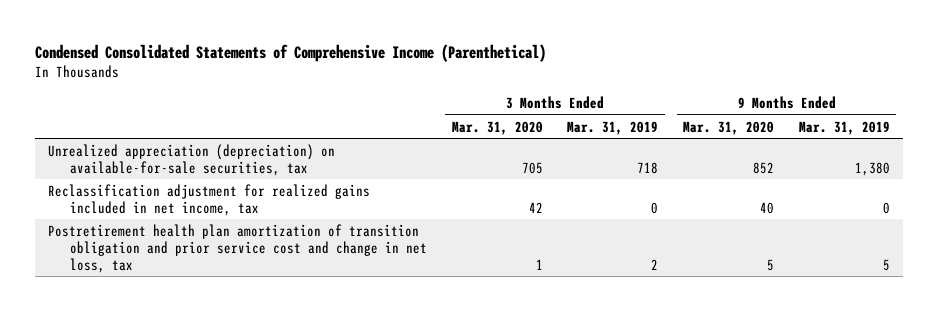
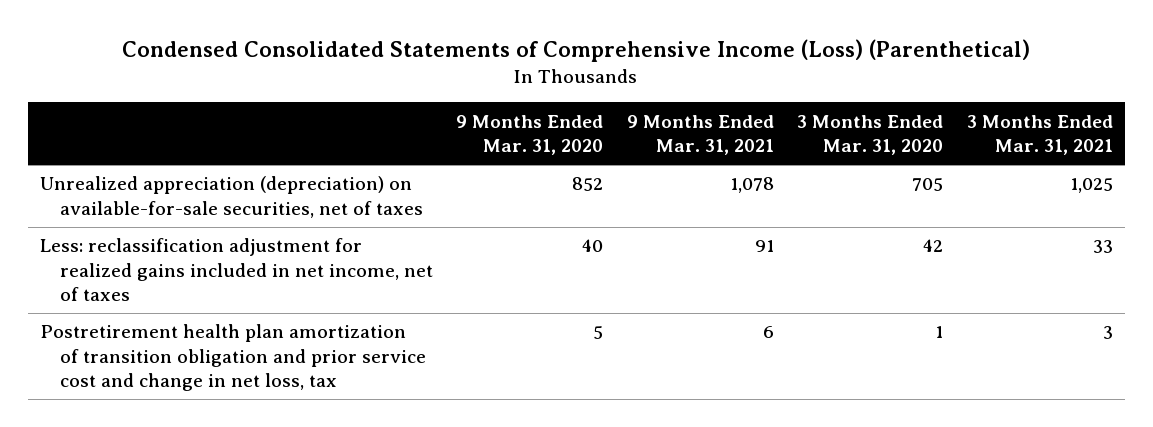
- Condensed Consolidated Statements of Comprehensive Income (Parenthetical)
+ Condensed Consolidated Statements of Comprehensive Income (Loss) (Parenthetical)
- | 3 Months Ended Mar. 31, 2020 | 3 Months Ended Mar. 31, 2019 | 9 Months Ended Mar. 31, 2020 | 9 Months Ended Mar. 31, 2019
+ | 9 Months Ended Mar. 31, 2020 | 9 Months Ended Mar. 31, 2021 | 3 Months Ended Mar. 31, 2020 | 3 Months Ended Mar. 31, 2021
- Unrealized appreciation (depreciation) on available-for-sale securities, tax | 705 | 718 | 852 | 1,380
- Reclassification adjustment for realized gains included in net income, tax | 42 | 0 | 40 | 0
+ Unrealized appreciation (depreciation) on available-for-sale securities, net of taxes | 852 | 1,078 | 705 | 1,025
+ Less: reclassification adjustment for realized gains included in net income, net of taxes | 40 | 91 | 42 | 33

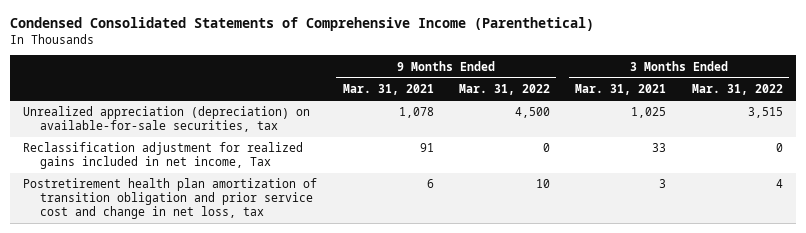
- Condensed Consolidated Statements of Comprehensive Income (Loss) (Parenthetical)
+ Condensed Consolidated Statements of Comprehensive Income (Parenthetical)
- | 9 Months Ended Mar. 31, 2020 | 9 Months Ended Mar. 31, 2021 | 3 Months Ended Mar. 31, 2020 | 3 Months Ended Mar. 31, 2021
+ | 9 Months Ended Mar. 31, 2021 | 9 Months Ended Mar. 31, 2022 | 3 Months Ended Mar. 31, 2021 | 3 Months Ended Mar. 31, 2022
- Unrealized appreciation (depreciation) on available-for-sale securities, net of taxes | 852 | 1,078 | 705 | 1,025
- Less: reclassification adjustment for realized gains included in net income, net of taxes | 40 | 91 | 42 | 33
+ Unrealized appreciation (depreciation) on available-for-sale securities, tax | 1,078 | 4,500 | 1,025 | 3,515
+ Reclassification adjustment for realized gains included in net income, Tax | 91 | 0 | 33 | 0

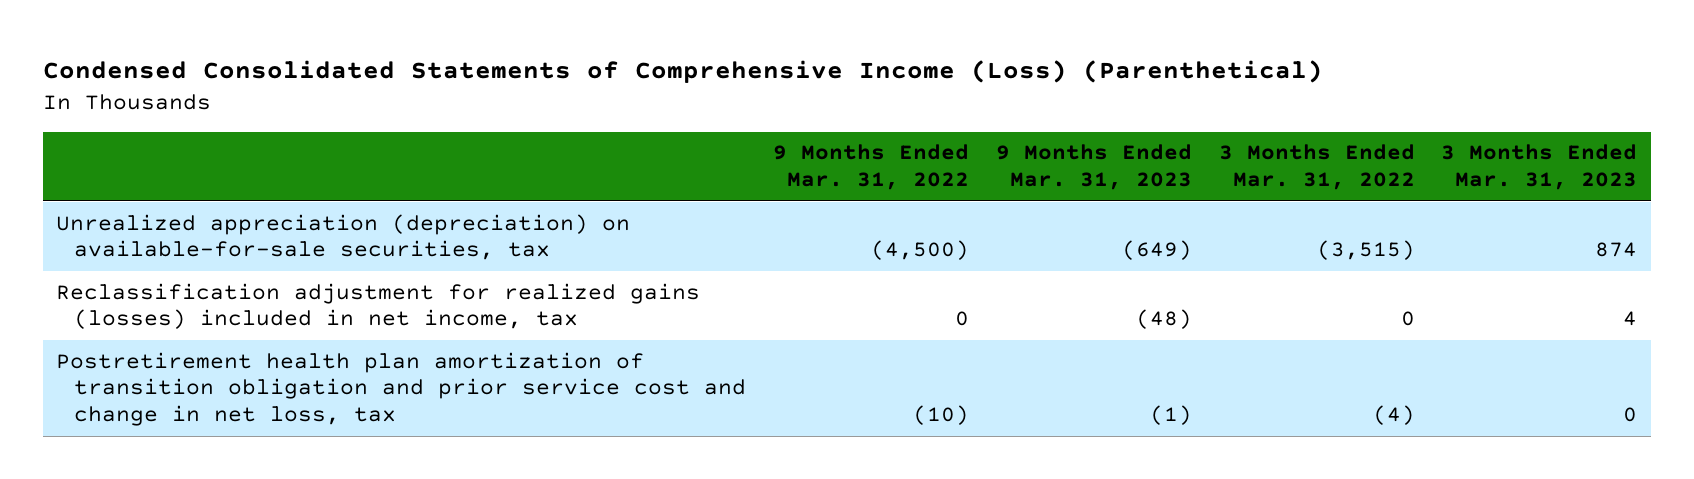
- Condensed Consolidated Statements of Comprehensive Income (Parenthetical)
+ Condensed Consolidated Statements of Comprehensive Income (Loss) (Parenthetical)
- | 9 Months Ended Mar. 31, 2021 | 9 Months Ended Mar. 31, 2022 | 3 Months Ended Mar. 31, 2021 | 3 Months Ended Mar. 31, 2022
+ | 9 Months Ended Mar. 31, 2022 | 9 Months Ended Mar. 31, 2023 | 3 Months Ended Mar. 31, 2022 | 3 Months Ended Mar. 31, 2023
- Unrealized appreciation (depreciation) on available-for-sale securities, tax | 1,078 | 4,500 | 1,025 | 3,515
- Reclassification adjustment for realized gains included in net income, Tax | 91 | 0 | 33 | 0
- Postretirement health plan amortization of transition obligation and prior service cost and change in net loss, tax | 6 | 10 | 3 | 4
+ Unrealized appreciation (depreciation) on available-for-sale securities, tax | (4,500) | (649) | (3,515) | 874
+ Reclassification adjustment for realized gains (losses) included in net income, tax | 0 | (48) | 0 | 4
+ Postretirement health plan amortization of transition obligation and prior service cost and change in net loss, tax | (10) | (1) | (4) | 0

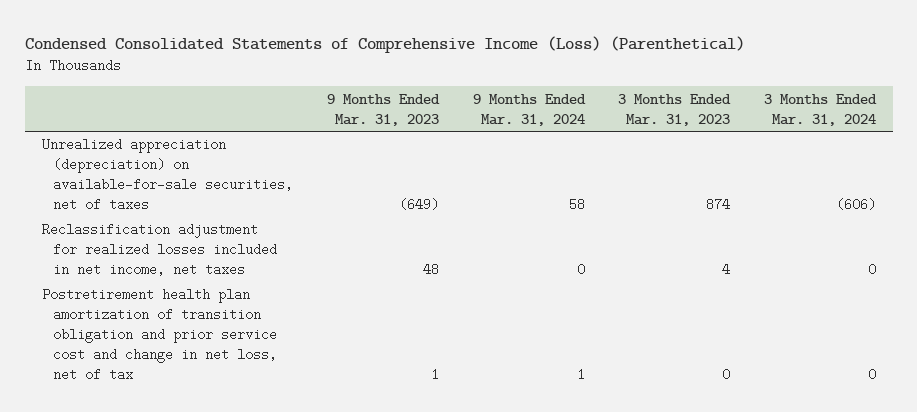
- | 9 Months Ended Mar. 31, 2022 | 9 Months Ended Mar. 31, 2023 | 3 Months Ended Mar. 31, 2022 | 3 Months Ended Mar. 31, 2023
+ | 9 Months Ended Mar. 31, 2023 | 9 Months Ended Mar. 31, 2024 | 3 Months Ended Mar. 31, 2023 | 3 Months Ended Mar. 31, 2024
- Unrealized appreciation (depreciation) on available-for-sale securities, tax | (4,500) | (649) | (3,515) | 874
- Reclassification adjustment for realized gains (losses) included in net income, tax | 0 | (48) | 0 | 4
- Postretirement health plan amortization of transition obligation and prior service cost and change in net loss, tax | (10) | (1) | (4) | 0
+ Unrealized appreciation (depreciation) on available-for-sale securities, net of taxes | (649) | 58 | 874 | (606)
+ Reclassification adjustment for realized losses included in net income, net taxes | 48 | 0 | 4 | 0
+ Postretirement health plan amortization of transition obligation and prior service cost and change in net loss, net of tax | 1 | 1 | 0 | 0

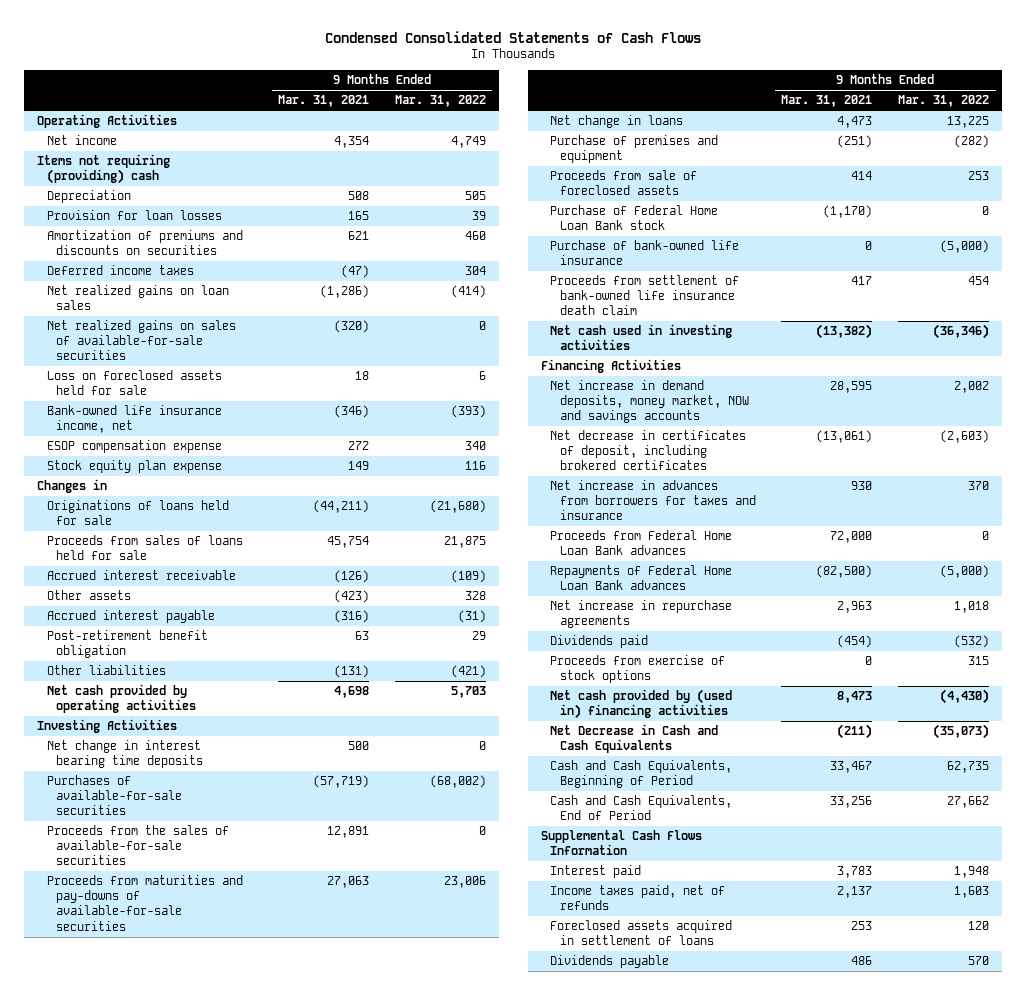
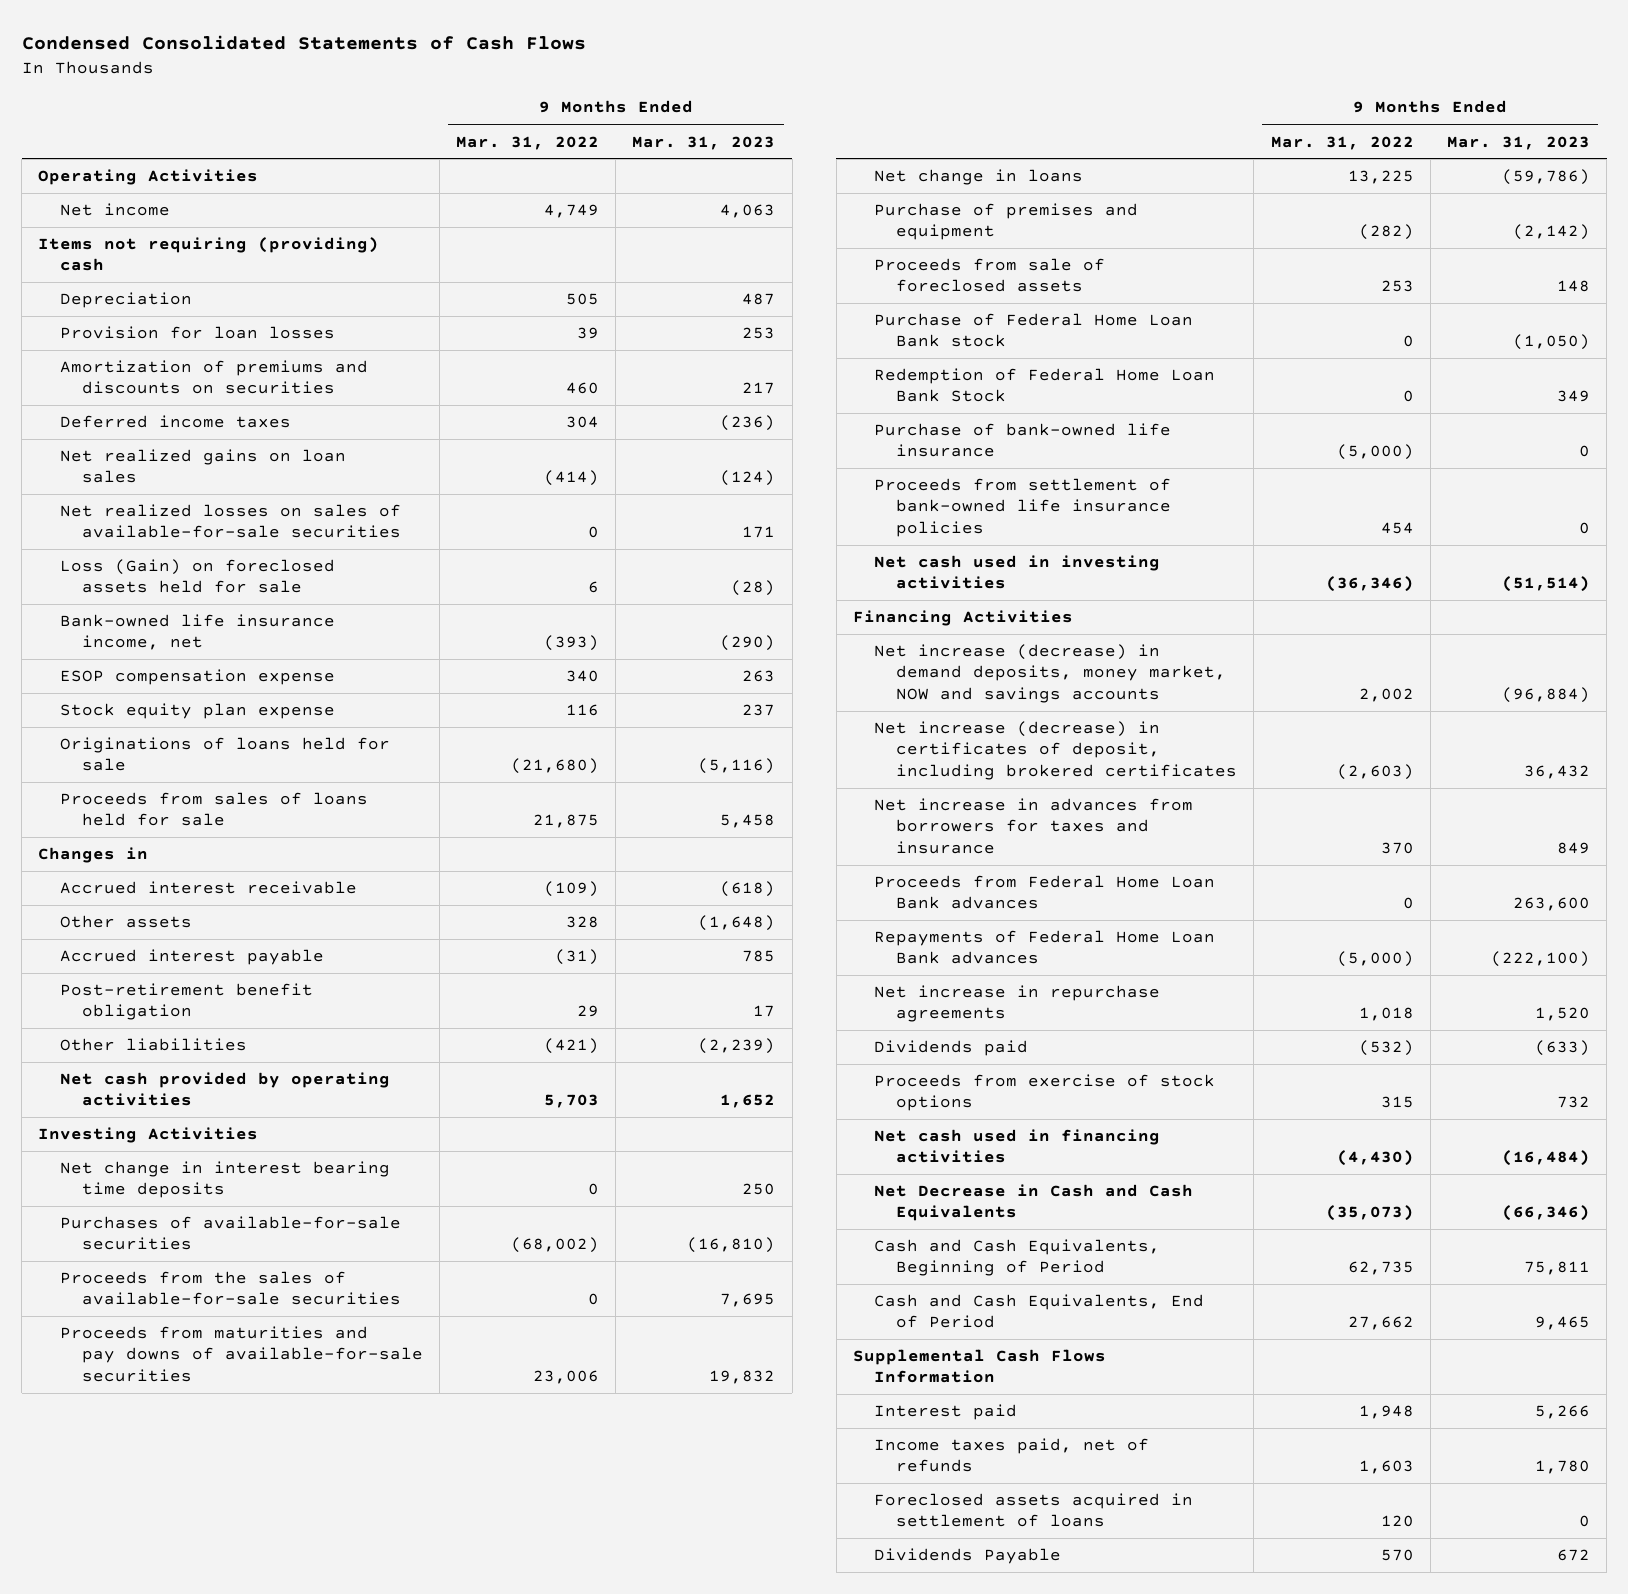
- | 9 Months Ended Mar. 31, 2021 | 9 Months Ended Mar. 31, 2022
+ | 9 Months Ended Mar. 31, 2022 | 9 Months Ended Mar. 31, 2023
- Net realized gains on sales of available-for-sale securities | (320) | 0
- Loss on foreclosed assets held for sale | 18 | 6
+ Net realized losses on sales of available-for-sale securities | 0 | 171
+ Loss (Gain) on foreclosed assets held for sale | 6 | (28)
moved down: Changes in
- Proceeds from maturities and pay-downs of available-for-sale securities | 27,063 | 23,006
+ Proceeds from maturities and pay downs of available-for-sale securities | 23,006 | 19,832
+ Redemption of Federal Home Loan Bank Stock | 0 | 349
- Proceeds from settlement of bank-owned life insurance death claim | 417 | 454
+ Proceeds from settlement of bank-owned life insurance policies | 454 | 0
- Net increase in demand deposits, money market, NOW and savings accounts | 28,595 | 2,002
- Net decrease in certificates of deposit, including brokered certificates | (13,061) | (2,603)
+ Net increase (decrease) in demand deposits, money market, NOW and savings accounts | 2,002 | (96,884)
+ Net increase (decrease) in certificates of deposit, including brokered certificates | (2,603) | 36,432
- Net cash provided by (used in) financing activities | 8,473 | (4,430)
+ Net cash used in financing activities | (4,430) | (16,484)
- Dividends payable | 486 | 570
+ Dividends Payable | 570 | 672

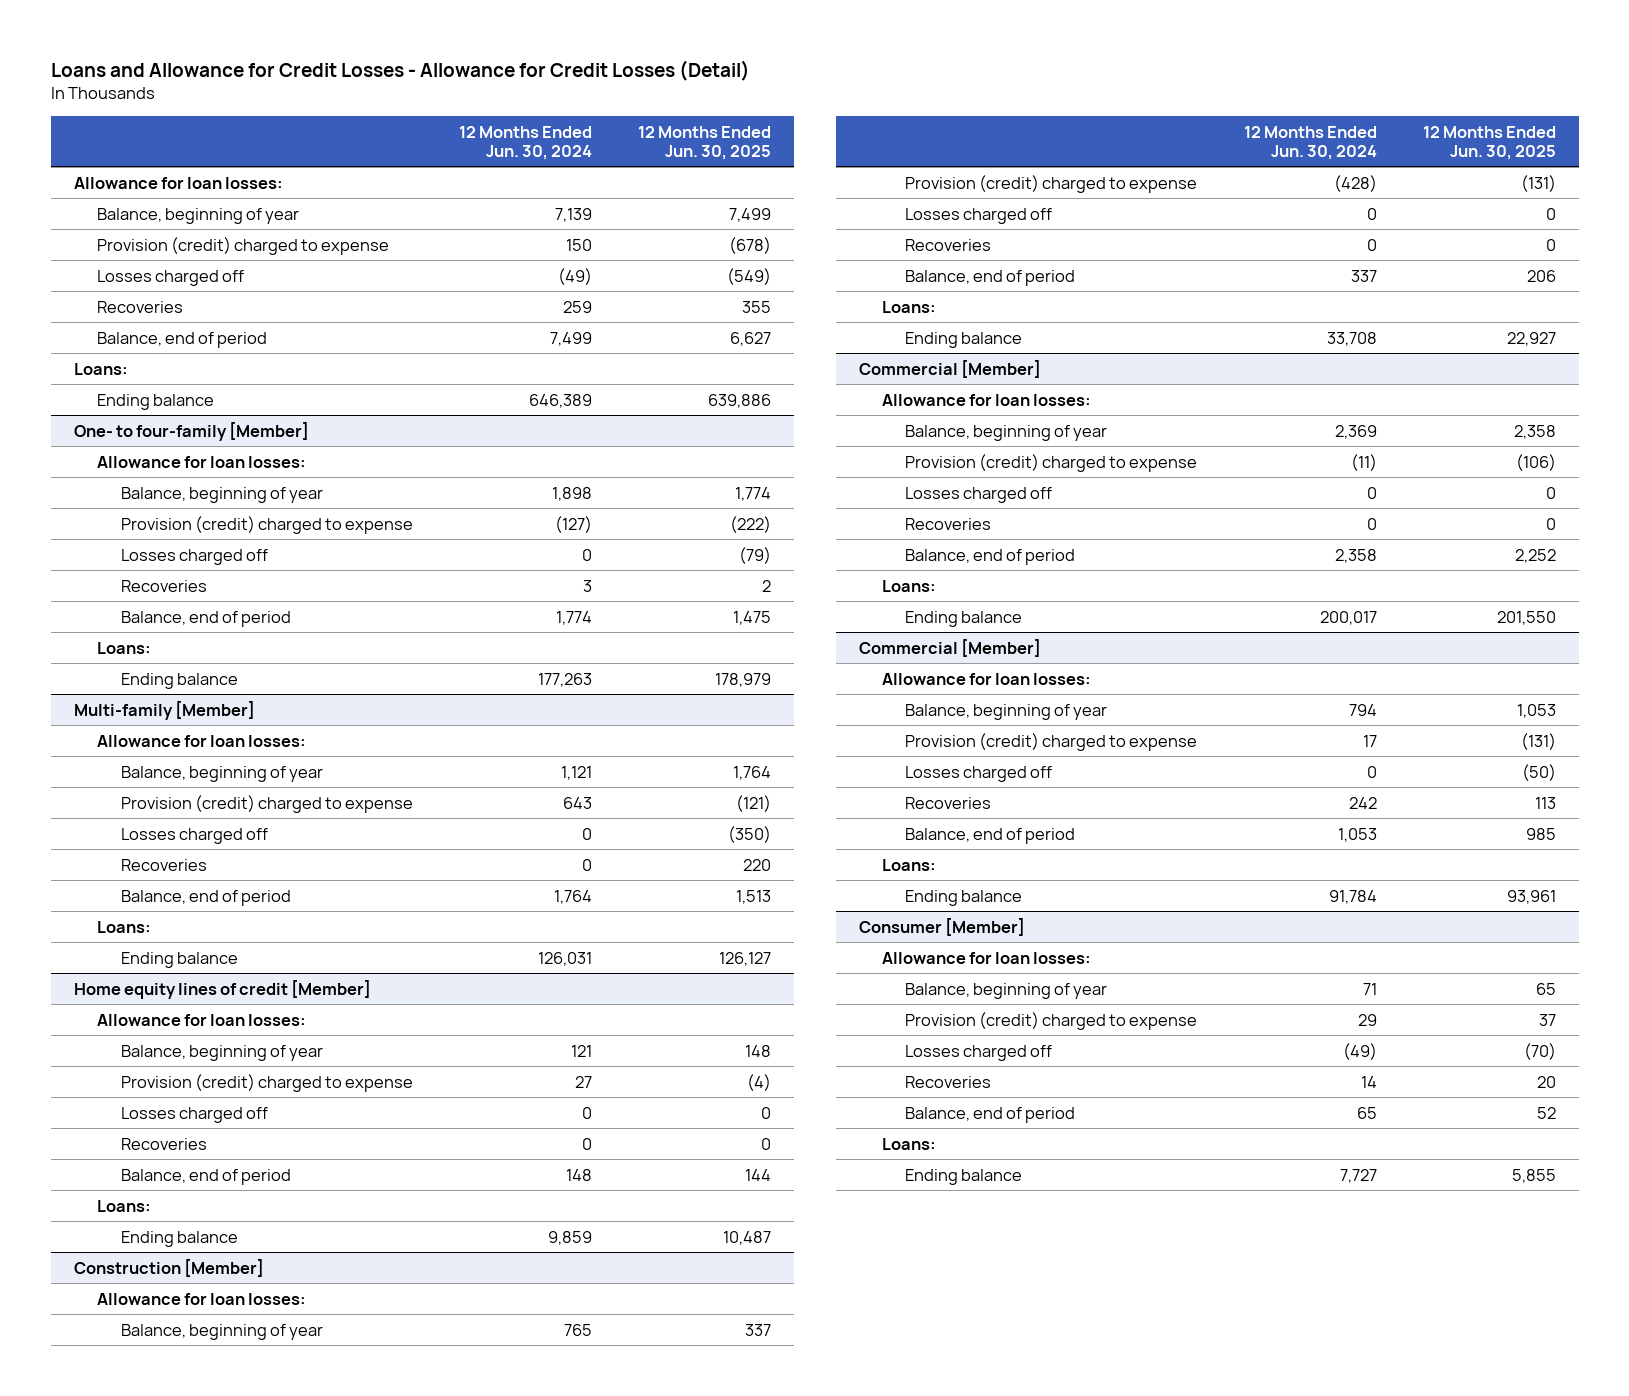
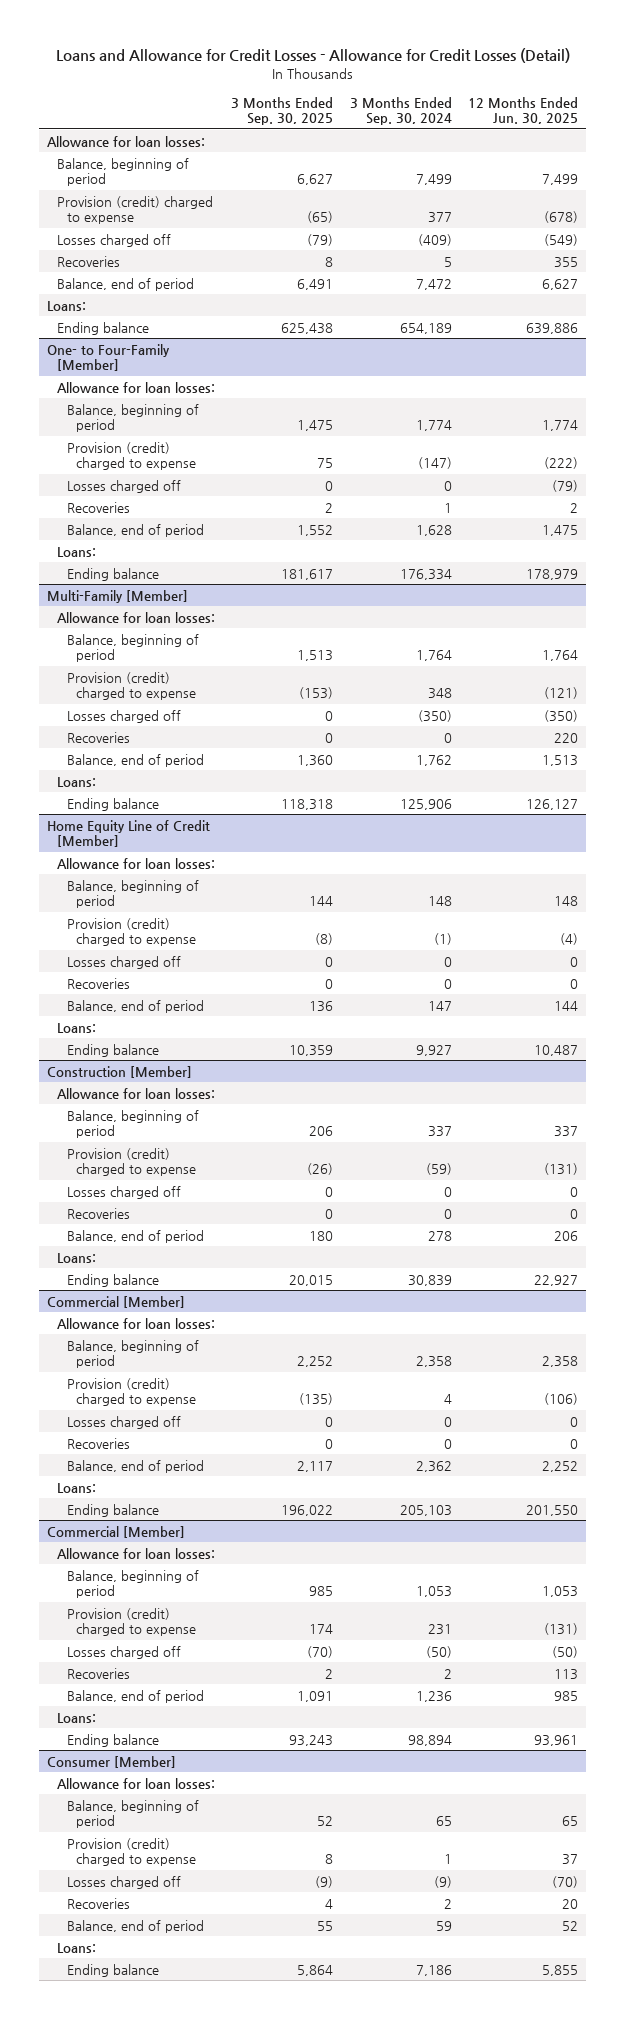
- | 12 Months Ended Jun. 30, 2024 | 12 Months Ended Jun. 30, 2025
+ | 3 Months Ended Sep. 30, 2025 | 3 Months Ended Sep. 30, 2024 | 12 Months Ended Jun. 30, 2025
- Balance, beginning of year | 7,139 | 7,499
+ Balance, beginning of period | 6,627 | 7,499 | 7,499
- One- to four-family [Member]
+ One- to Four-Family [Member]
- Balance, beginning of year | 1,898 | 1,774
+ Balance, beginning of period | 1,475 | 1,774 | 1,774
- Multi-family [Member]
+ Multi-Family [Member]
- Balance, beginning of year | 1,121 | 1,764
+ Balance, beginning of period | 1,513 | 1,764 | 1,764
- Home equity lines of credit [Member]
+ Home Equity Line of Credit [Member]
- Balance, beginning of year | 121 | 148
+ Balance, beginning of period | 144 | 148 | 148
@ Construction [Member]
- Balance, beginning of year | 765 | 337
+ Balance, beginning of period | 206 | 337 | 337
@ Commercial [Member]
- Balance, beginning of year | 2,369 | 2,358
+ Balance, beginning of period | 2,252 | 2,358 | 2,358
- Balance, beginning of year | 794 | 1,053
+ Balance, beginning of period | 985 | 1,053 | 1,053
@ Consumer [Member]
- Balance, beginning of year | 71 | 65
+ Balance, beginning of period | 52 | 65 | 65

